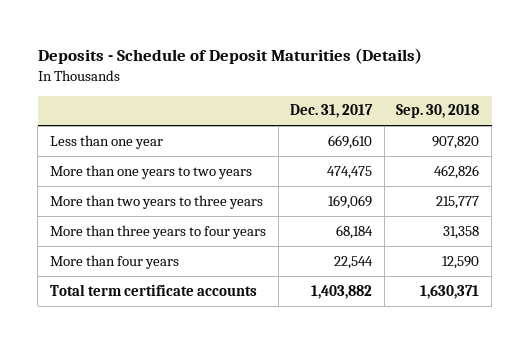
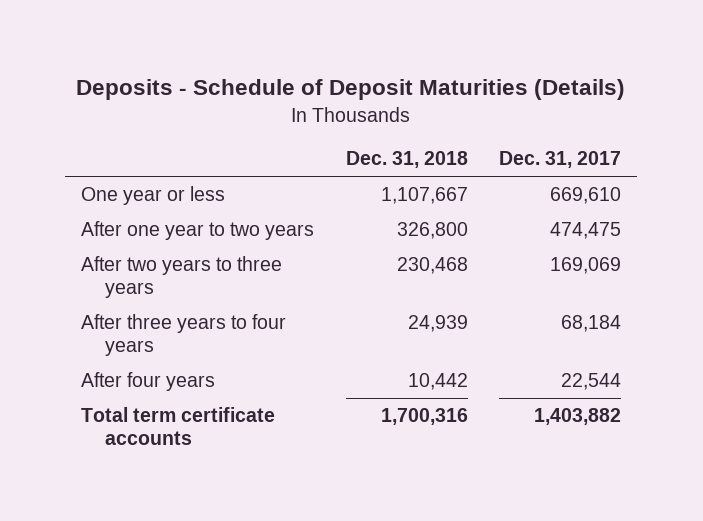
- | Dec. 31, 2017 | Sep. 30, 2018
+ | Dec. 31, 2018 | Dec. 31, 2017
- Less than one year | 669,610 | 907,820
- More than one years to two years | 474,475 | 462,826
- More than two years to three years | 169,069 | 215,777
- More than three years to four years | 68,184 | 31,358
- More than four years | 22,544 | 12,590
+ One year or less | 1,107,667 | 669,610
+ After one year to two years | 326,800 | 474,475
+ After two years to three years | 230,468 | 169,069
+ After three years to four years | 24,939 | 68,184
+ After four years | 10,442 | 22,544

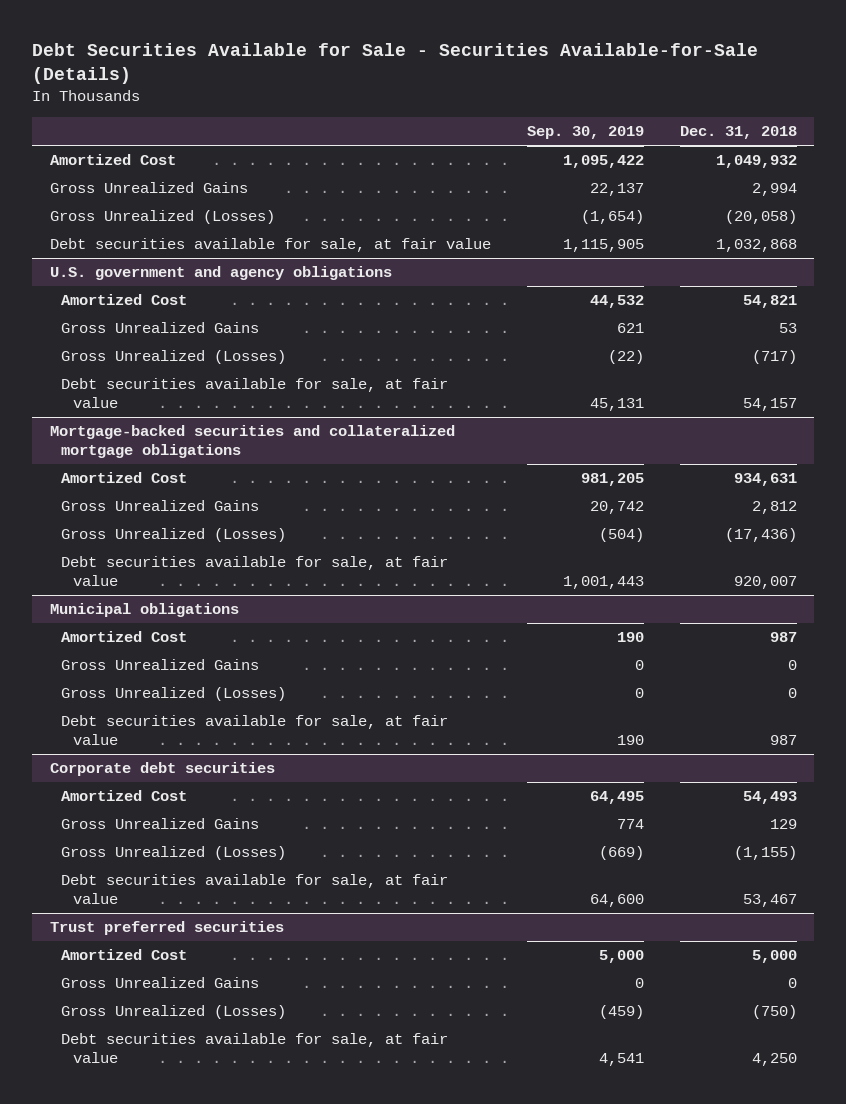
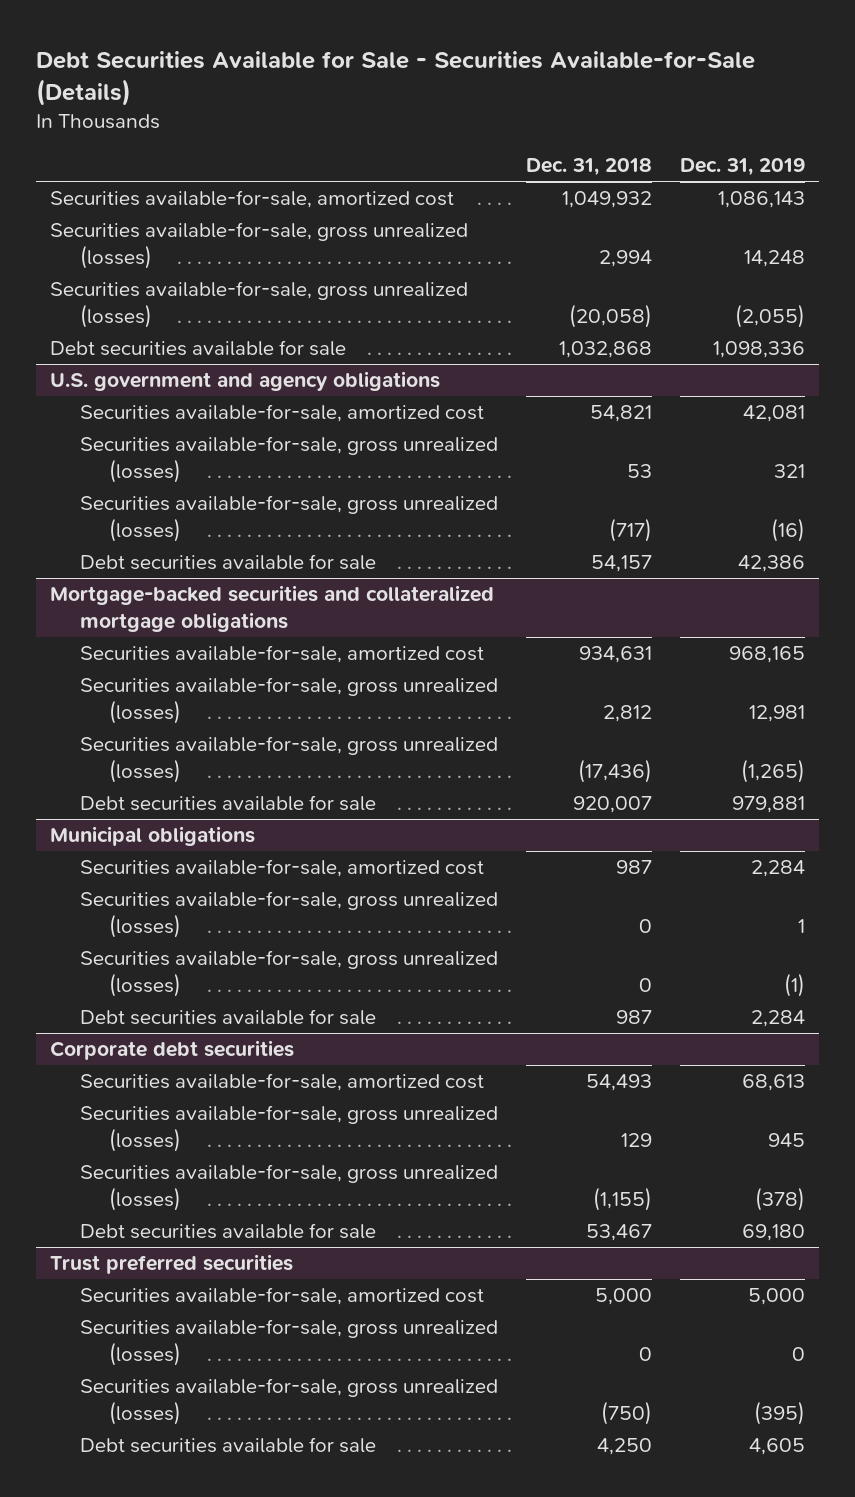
- | Sep. 30, 2019 | Dec. 31, 2018
+ | Dec. 31, 2018 | Dec. 31, 2019
- Amortized Cost | 1,095,422 | 1,049,932
- Gross Unrealized Gains | 22,137 | 2,994
- Gross Unrealized (Losses) | (1,654) | (20,058)
- Debt securities available for sale, at fair value | 1,115,905 | 1,032,868
+ Securities available-for-sale, amortized cost | 1,049,932 | 1,086,143
+ Securities available-for-sale, gross unrealized (losses) | 2,994 | 14,248
+ Securities available-for-sale, gross unrealized (losses) | (20,058) | (2,055)
+ Debt securities available for sale | 1,032,868 | 1,098,336
@ U.S. government and agency obligations
- Amortized Cost | 44,532 | 54,821
- Gross Unrealized Gains | 621 | 53
- Gross Unrealized (Losses) | (22) | (717)
- Debt securities available for sale, at fair value | 45,131 | 54,157
+ Securities available-for-sale, amortized cost | 54,821 | 42,081
+ Securities available-for-sale, gross unrealized (losses) | 53 | 321
+ Securities available-for-sale, gross unrealized (losses) | (717) | (16)
+ Debt securities available for sale | 54,157 | 42,386
@ Mortgage-backed securities and collateralized mortgage obligations
- Amortized Cost | 981,205 | 934,631
- Gross Unrealized Gains | 20,742 | 2,812
- Gross Unrealized (Losses) | (504) | (17,436)
- Debt securities available for sale, at fair value | 1,001,443 | 920,007
+ Securities available-for-sale, amortized cost | 934,631 | 968,165
+ Securities available-for-sale, gross unrealized (losses) | 2,812 | 12,981
+ Securities available-for-sale, gross unrealized (losses) | (17,436) | (1,265)
+ Debt securities available for sale | 920,007 | 979,881
@ Municipal obligations
- Amortized Cost | 190 | 987
- Gross Unrealized Gains | 0 | 0
- Gross Unrealized (Losses) | 0 | 0
- Debt securities available for sale, at fair value | 190 | 987
+ Securities available-for-sale, amortized cost | 987 | 2,284
+ Securities available-for-sale, gross unrealized (losses) | 0 | 1
+ Securities available-for-sale, gross unrealized (losses) | 0 | (1)
+ Debt securities available for sale | 987 | 2,284
@ Corporate debt securities
- Amortized Cost | 64,495 | 54,493
- Gross Unrealized Gains | 774 | 129
- Gross Unrealized (Losses) | (669) | (1,155)
- Debt securities available for sale, at fair value | 64,600 | 53,467
+ Securities available-for-sale, amortized cost | 54,493 | 68,613
+ Securities available-for-sale, gross unrealized (losses) | 129 | 945
+ Securities available-for-sale, gross unrealized (losses) | (1,155) | (378)
+ Debt securities available for sale | 53,467 | 69,180
@ Trust preferred securities
- Amortized Cost | 5,000 | 5,000
- Gross Unrealized Gains | 0 | 0
- Gross Unrealized (Losses) | (459) | (750)
- Debt securities available for sale, at fair value | 4,541 | 4,250
+ Securities available-for-sale, amortized cost | 5,000 | 5,000
+ Securities available-for-sale, gross unrealized (losses) | 0 | 0
+ Securities available-for-sale, gross unrealized (losses) | (750) | (395)
+ Debt securities available for sale | 4,250 | 4,605

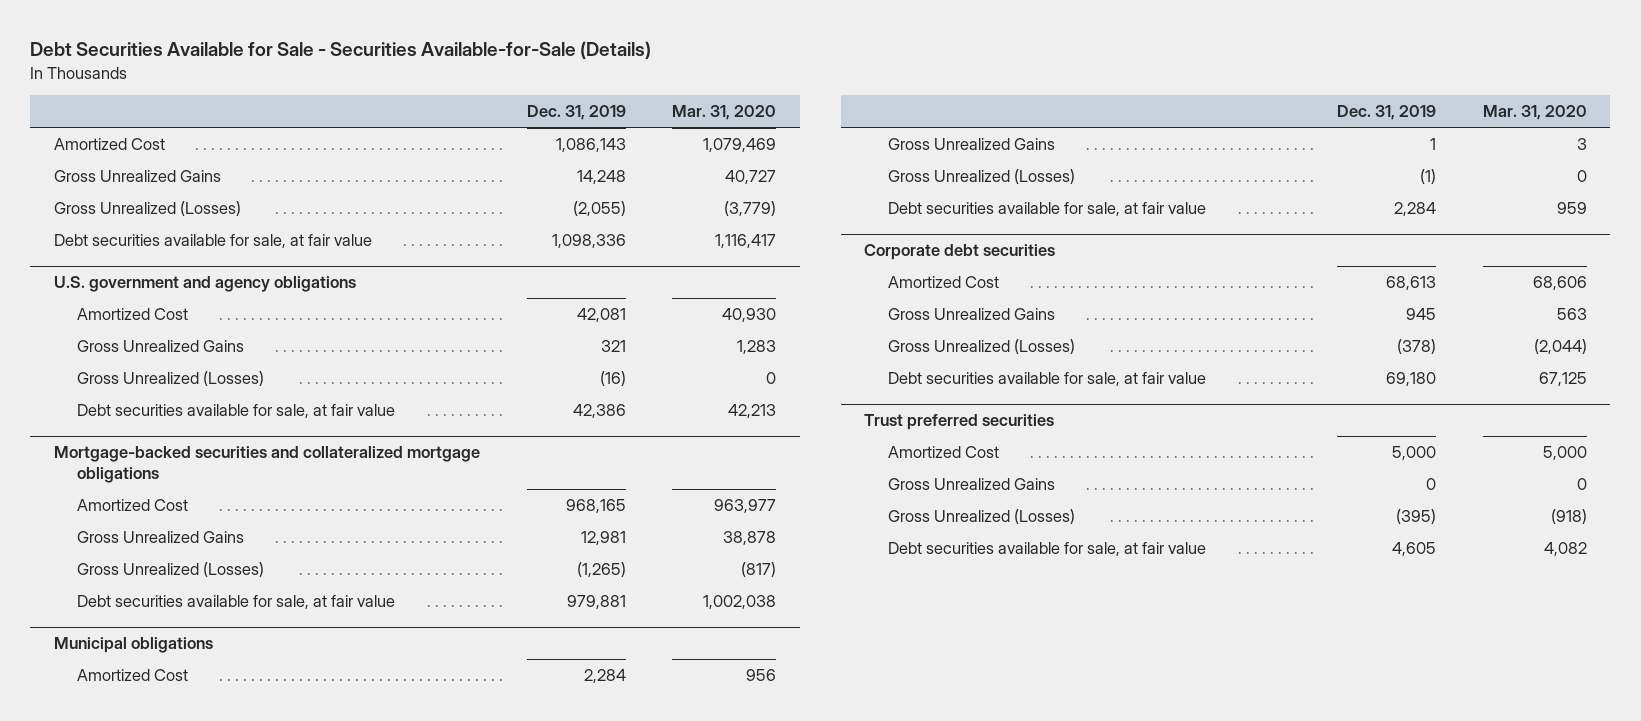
- | Dec. 31, 2018 | Dec. 31, 2019
+ | Dec. 31, 2019 | Mar. 31, 2020
- Securities available-for-sale, amortized cost | 1,049,932 | 1,086,143
- Securities available-for-sale, gross unrealized (losses) | 2,994 | 14,248
- Securities available-for-sale, gross unrealized (losses) | (20,058) | (2,055)
- Debt securities available for sale | 1,032,868 | 1,098,336
+ Amortized Cost | 1,086,143 | 1,079,469
+ Gross Unrealized Gains | 14,248 | 40,727
+ Gross Unrealized (Losses) | (2,055) | (3,779)
+ Debt securities available for sale, at fair value | 1,098,336 | 1,116,417
@ U.S. government and agency obligations
- Securities available-for-sale, amortized cost | 54,821 | 42,081
- Securities available-for-sale, gross unrealized (losses) | 53 | 321
- Securities available-for-sale, gross unrealized (losses) | (717) | (16)
- Debt securities available for sale | 54,157 | 42,386
+ Amortized Cost | 42,081 | 40,930
+ Gross Unrealized Gains | 321 | 1,283
+ Gross Unrealized (Losses) | (16) | 0
+ Debt securities available for sale, at fair value | 42,386 | 42,213
@ Mortgage-backed securities and collateralized mortgage obligations
- Securities available-for-sale, amortized cost | 934,631 | 968,165
- Securities available-for-sale, gross unrealized (losses) | 2,812 | 12,981
- Securities available-for-sale, gross unrealized (losses) | (17,436) | (1,265)
- Debt securities available for sale | 920,007 | 979,881
+ Amortized Cost | 968,165 | 963,977
+ Gross Unrealized Gains | 12,981 | 38,878
+ Gross Unrealized (Losses) | (1,265) | (817)
+ Debt securities available for sale, at fair value | 979,881 | 1,002,038
@ Municipal obligations
- Securities available-for-sale, amortized cost | 987 | 2,284
- Securities available-for-sale, gross unrealized (losses) | 0 | 1
- Securities available-for-sale, gross unrealized (losses) | 0 | (1)
- Debt securities available for sale | 987 | 2,284
+ Amortized Cost | 2,284 | 956
+ Gross Unrealized Gains | 1 | 3
+ Gross Unrealized (Losses) | (1) | 0
+ Debt securities available for sale, at fair value | 2,284 | 959
@ Corporate debt securities
- Securities available-for-sale, amortized cost | 54,493 | 68,613
- Securities available-for-sale, gross unrealized (losses) | 129 | 945
- Securities available-for-sale, gross unrealized (losses) | (1,155) | (378)
- Debt securities available for sale | 53,467 | 69,180
+ Amortized Cost | 68,613 | 68,606
+ Gross Unrealized Gains | 945 | 563
+ Gross Unrealized (Losses) | (378) | (2,044)
+ Debt securities available for sale, at fair value | 69,180 | 67,125
@ Trust preferred securities
- Securities available-for-sale, amortized cost | 5,000 | 5,000
- Securities available-for-sale, gross unrealized (losses) | 0 | 0
- Securities available-for-sale, gross unrealized (losses) | (750) | (395)
- Debt securities available for sale | 4,250 | 4,605
+ Amortized Cost | 5,000 | 5,000
+ Gross Unrealized Gains | 0 | 0
+ Gross Unrealized (Losses) | (395) | (918)
+ Debt securities available for sale, at fair value | 4,605 | 4,082

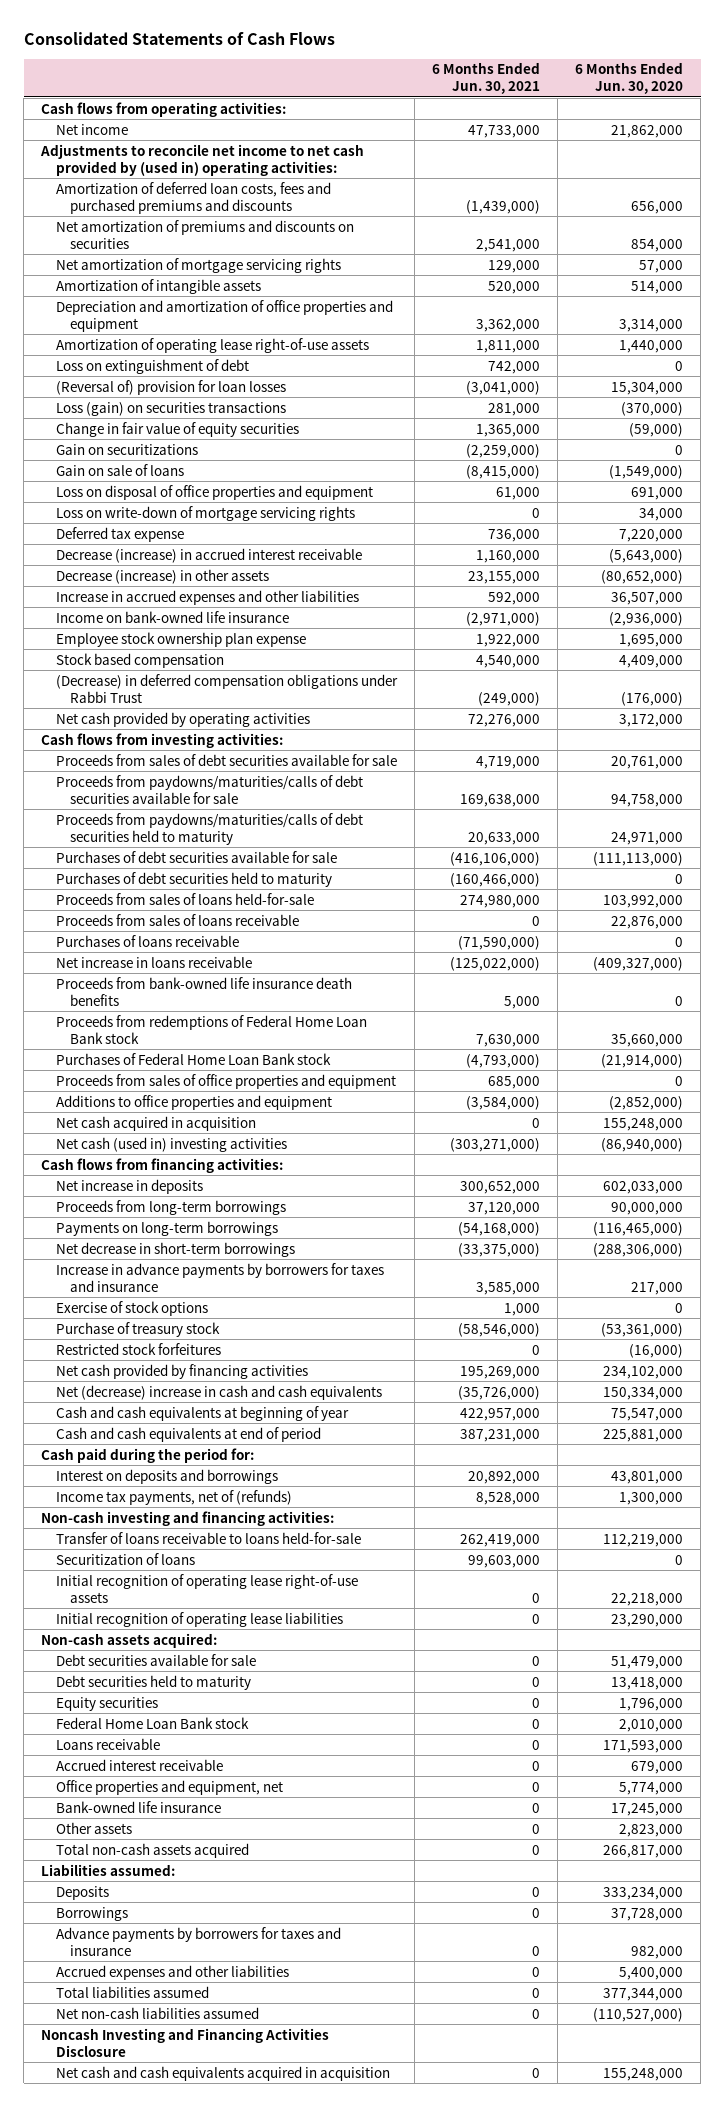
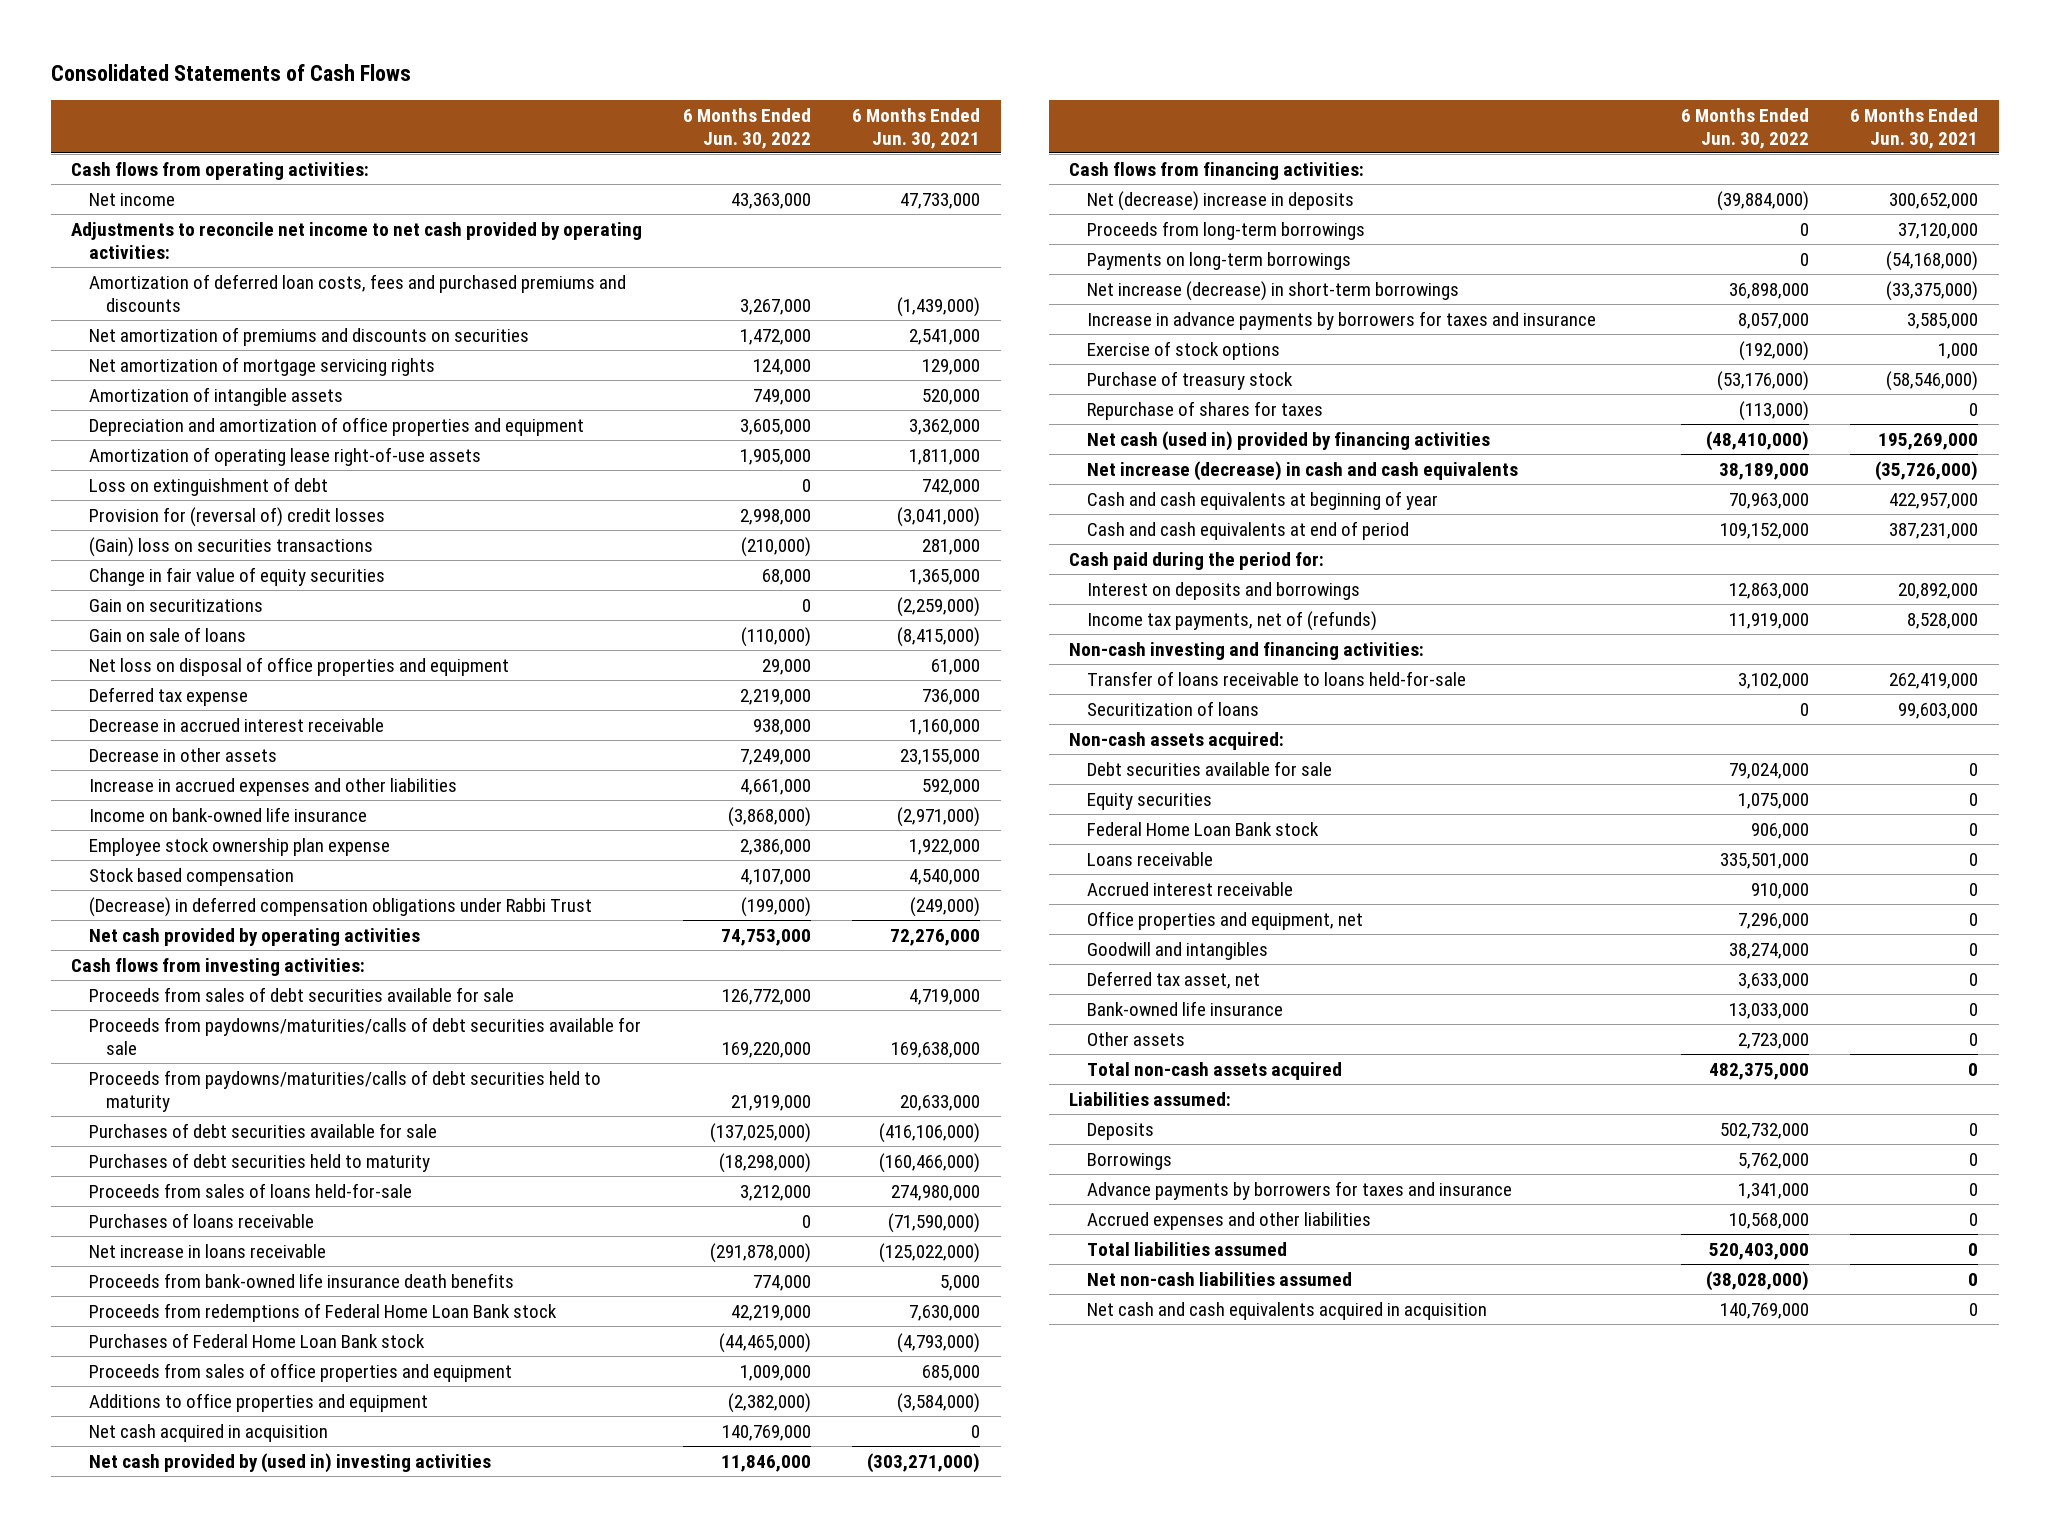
- | 6 Months Ended Jun. 30, 2021 | 6 Months Ended Jun. 30, 2020
+ | 6 Months Ended Jun. 30, 2022 | 6 Months Ended Jun. 30, 2021
- Adjustments to reconcile net income to net cash provided by (used in) operating activities:
+ Adjustments to reconcile net income to net cash provided by operating activities:
- (Reversal of) provision for loan losses | (3,041,000) | 15,304,000
- Loss (gain) on securities transactions | 281,000 | (370,000)
+ Provision for (reversal of) credit losses | 2,998,000 | (3,041,000)
+ (Gain) loss on securities transactions | (210,000) | 281,000
- Loss on disposal of office properties and equipment | 61,000 | 691,000
- Loss on write-down of mortgage servicing rights | 0 | 34,000
+ Net loss on disposal of office properties and equipment | 29,000 | 61,000
- Decrease (increase) in accrued interest receivable | 1,160,000 | (5,643,000)
- Decrease (increase) in other assets | 23,155,000 | (80,652,000)
+ Decrease in accrued interest receivable | 938,000 | 1,160,000
+ Decrease in other assets | 7,249,000 | 23,155,000
- Proceeds from sales of loans receivable | 0 | 22,876,000
- Net cash (used in) investing activities | (303,271,000) | (86,940,000)
+ Net cash provided by (used in) investing activities | 11,846,000 | (303,271,000)
- Net increase in deposits | 300,652,000 | 602,033,000
+ Net (decrease) increase in deposits | (39,884,000) | 300,652,000
- Net decrease in short-term borrowings | (33,375,000) | (288,306,000)
+ Net increase (decrease) in short-term borrowings | 36,898,000 | (33,375,000)
- Restricted stock forfeitures | 0 | (16,000)
- Net cash provided by financing activities | 195,269,000 | 234,102,000
- Net (decrease) increase in cash and cash equivalents | (35,726,000) | 150,334,000
+ Repurchase of shares for taxes | (113,000) | 0
+ Net cash (used in) provided by financing activities | (48,410,000) | 195,269,000
+ Net increase (decrease) in cash and cash equivalents | 38,189,000 | (35,726,000)
- Initial recognition of operating lease right-of-use assets | 0 | 22,218,000
- Initial recognition of operating lease liabilities | 0 | 23,290,000
- Debt securities held to maturity | 0 | 13,418,000
+ Goodwill and intangibles | 38,274,000 | 0
+ Deferred tax asset, net | 3,633,000 | 0
- Noncash Investing and Financing Activities Disclosure

